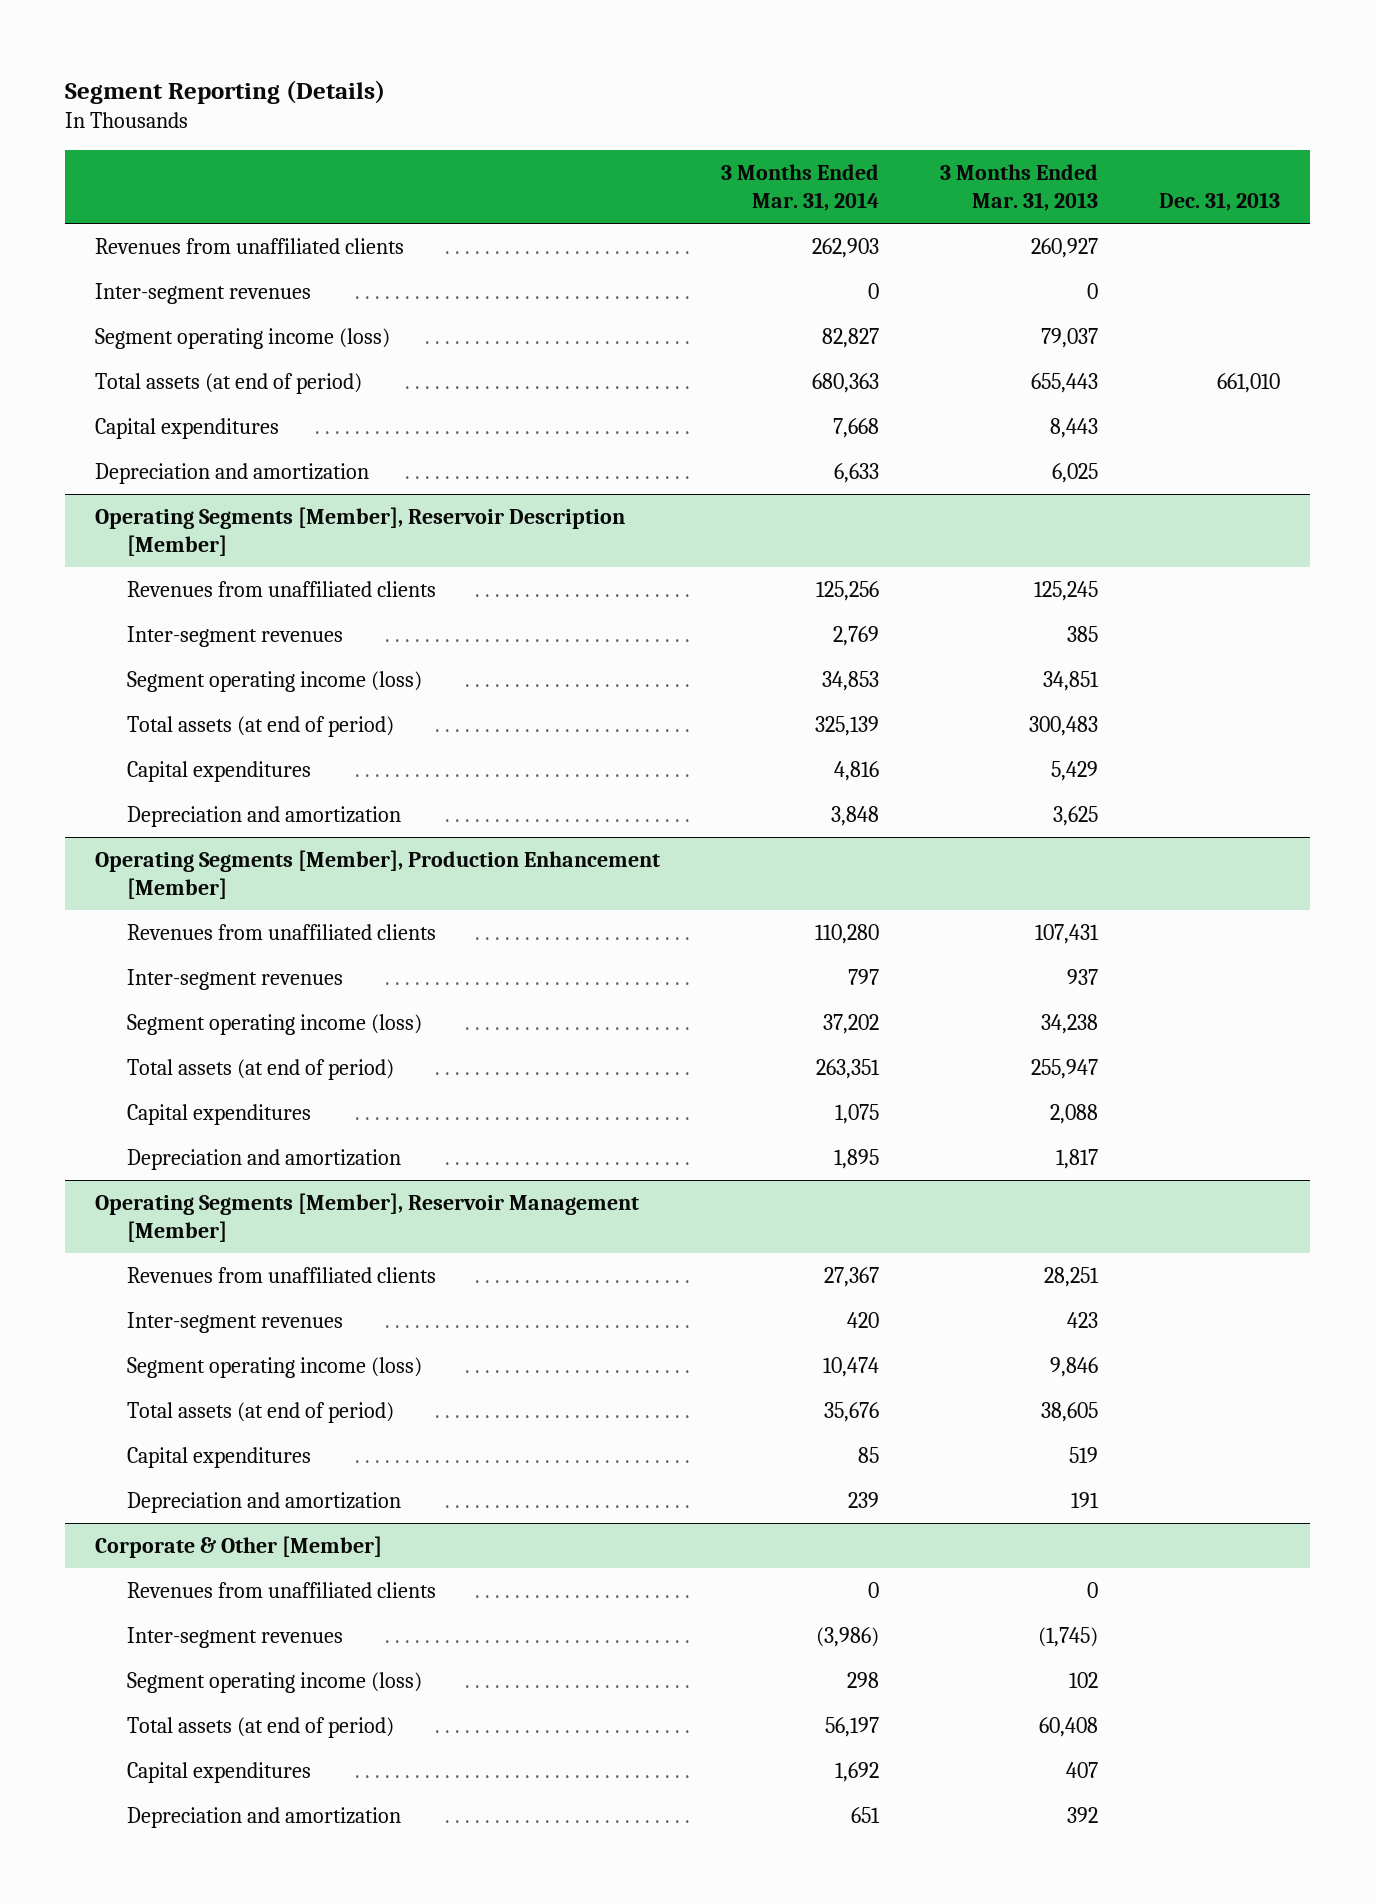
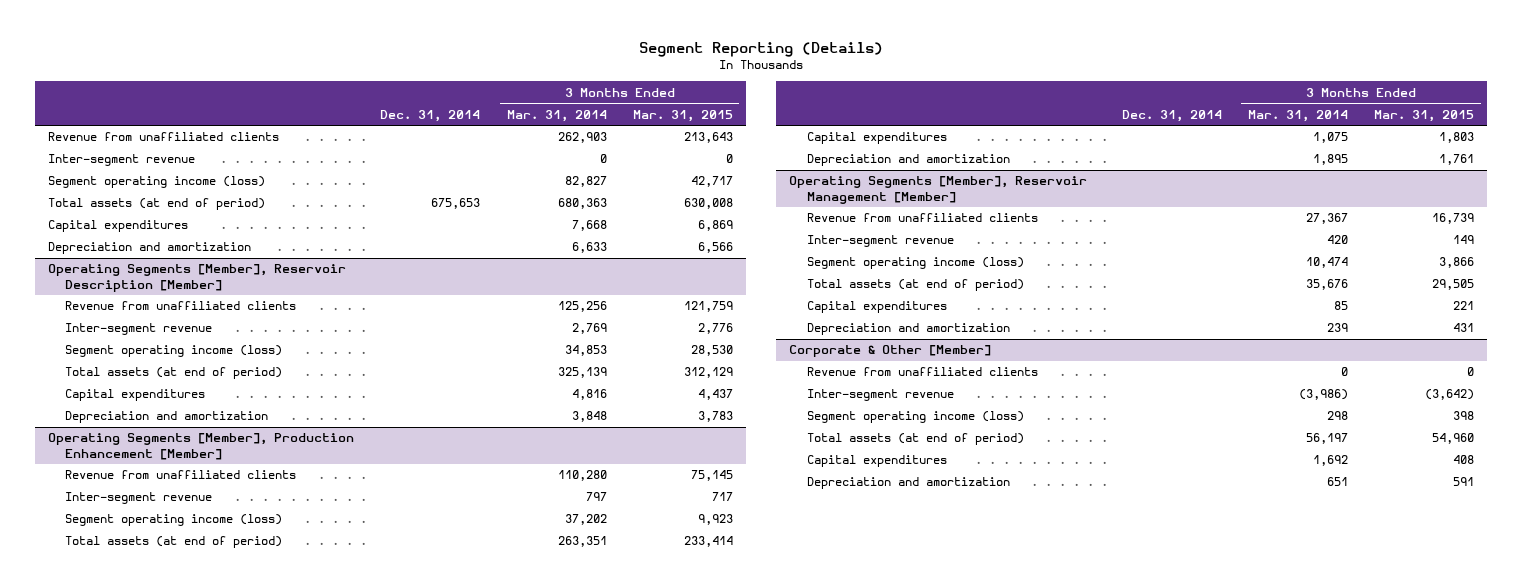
- | 3 Months Ended Mar. 31, 2014 | 3 Months Ended Mar. 31, 2013 | Dec. 31, 2013
+ | Dec. 31, 2014 | 3 Months Ended Mar. 31, 2014 | 3 Months Ended Mar. 31, 2015
- Revenues from unaffiliated clients | 262,903 | 260,927 |
- Inter-segment revenues | 0 | 0 |
+ Revenue from unaffiliated clients | | 262,903 | 213,643
+ Inter-segment revenue | | 0 | 0
@ Operating Segments [Member], Reservoir Description [Member]
- Revenues from unaffiliated clients | 125,256 | 125,245 |
- Inter-segment revenues | 2,769 | 385 |
+ Revenue from unaffiliated clients | | 125,256 | 121,759
+ Inter-segment revenue | | 2,769 | 2,776
@ Operating Segments [Member], Production Enhancement [Member]
- Revenues from unaffiliated clients | 110,280 | 107,431 |
- Inter-segment revenues | 797 | 937 |
+ Revenue from unaffiliated clients | | 110,280 | 75,145
+ Inter-segment revenue | | 797 | 717
@ Operating Segments [Member], Reservoir Management [Member]
- Revenues from unaffiliated clients | 27,367 | 28,251 |
- Inter-segment revenues | 420 | 423 |
+ Revenue from unaffiliated clients | | 27,367 | 16,739
+ Inter-segment revenue | | 420 | 149
@ Corporate & Other [Member]
- Revenues from unaffiliated clients | 0 | 0 |
- Inter-segment revenues | (3,986) | (1,745) |
+ Revenue from unaffiliated clients | | 0 | 0
+ Inter-segment revenue | | (3,986) | (3,642)

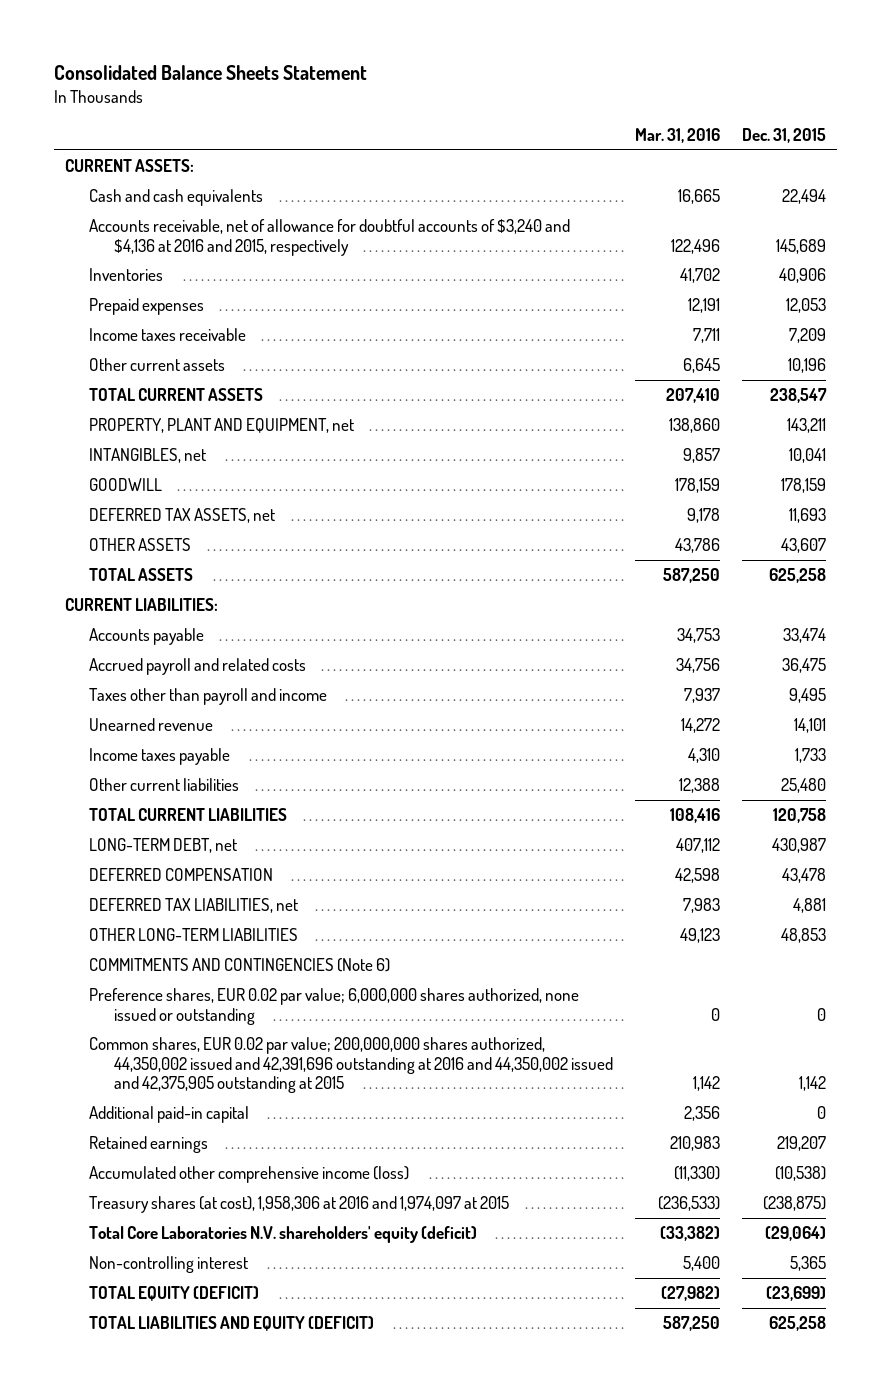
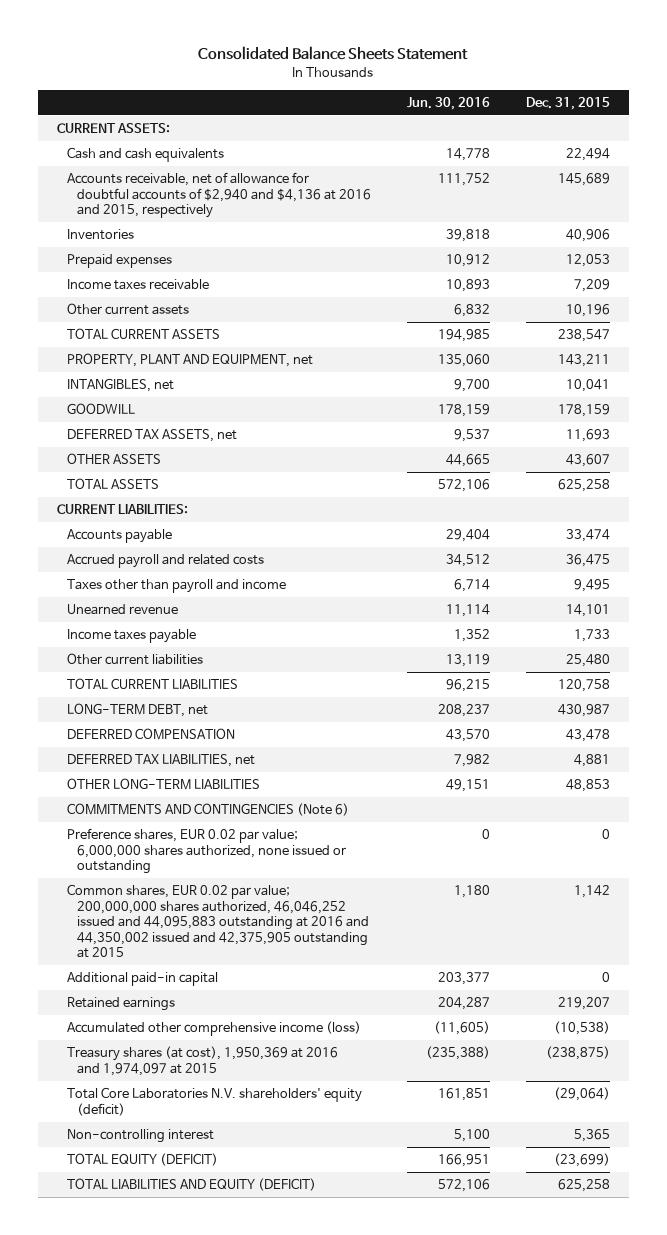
- | Mar. 31, 2016 | Dec. 31, 2015
+ | Jun. 30, 2016 | Dec. 31, 2015
- Accounts receivable, net of allowance for doubtful accounts of $3,240 and $4,136 at 2016 and 2015, respectively | 122,496 | 145,689
+ Accounts receivable, net of allowance for doubtful accounts of $2,940 and $4,136 at 2016 and 2015, respectively | 111,752 | 145,689
- Common shares, EUR 0.02 par value; 200,000,000 shares authorized, 44,350,002 issued and 42,391,696 outstanding at 2016 and 44,350,002 issued and 42,375,905 outstanding at 2015 | 1,142 | 1,142
+ Common shares, EUR 0.02 par value; 200,000,000 shares authorized, 46,046,252 issued and 44,095,883 outstanding at 2016 and 44,350,002 issued and 42,375,905 outstanding at 2015 | 1,180 | 1,142
- Treasury shares (at cost), 1,958,306 at 2016 and 1,974,097 at 2015 | (236,533) | (238,875)
+ Treasury shares (at cost), 1,950,369 at 2016 and 1,974,097 at 2015 | (235,388) | (238,875)

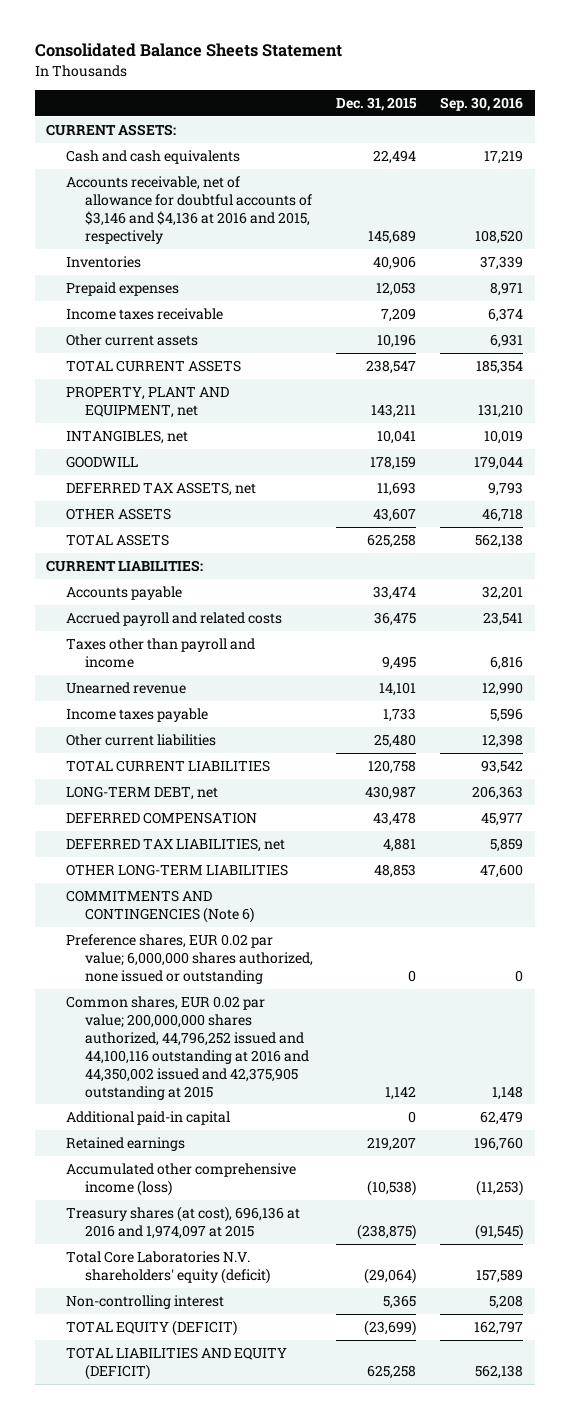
- | Jun. 30, 2016 | Dec. 31, 2015
+ | Dec. 31, 2015 | Sep. 30, 2016
- Accounts receivable, net of allowance for doubtful accounts of $2,940 and $4,136 at 2016 and 2015, respectively | 111,752 | 145,689
+ Accounts receivable, net of allowance for doubtful accounts of $3,146 and $4,136 at 2016 and 2015, respectively | 145,689 | 108,520
- Common shares, EUR 0.02 par value; 200,000,000 shares authorized, 46,046,252 issued and 44,095,883 outstanding at 2016 and 44,350,002 issued and 42,375,905 outstanding at 2015 | 1,180 | 1,142
+ Common shares, EUR 0.02 par value; 200,000,000 shares authorized, 44,796,252 issued and 44,100,116 outstanding at 2016 and 44,350,002 issued and 42,375,905 outstanding at 2015 | 1,142 | 1,148
- Treasury shares (at cost), 1,950,369 at 2016 and 1,974,097 at 2015 | (235,388) | (238,875)
+ Treasury shares (at cost), 696,136 at 2016 and 1,974,097 at 2015 | (238,875) | (91,545)

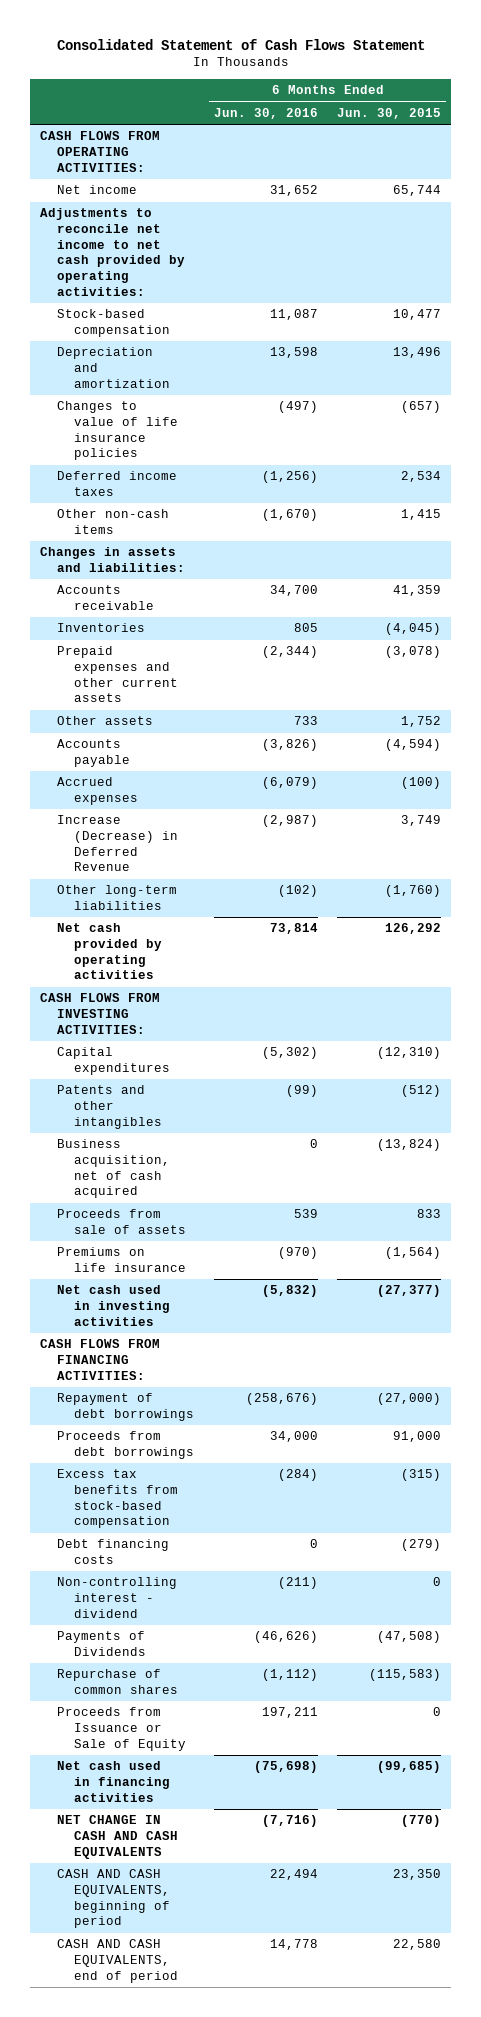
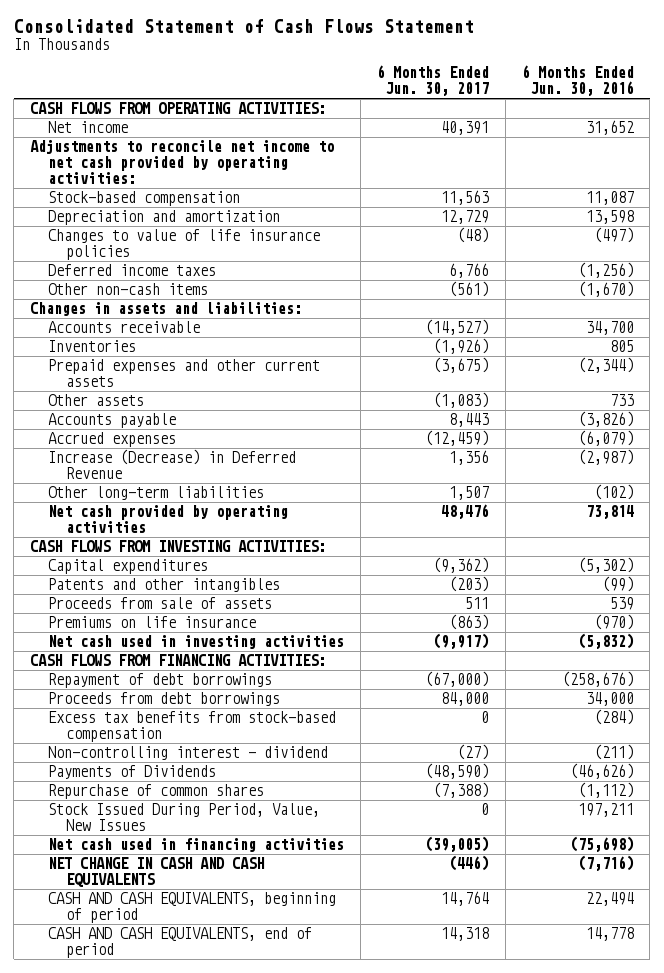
- | 6 Months Ended Jun. 30, 2016 | 6 Months Ended Jun. 30, 2015
+ | 6 Months Ended Jun. 30, 2017 | 6 Months Ended Jun. 30, 2016
- Business acquisition, net of cash acquired | 0 | (13,824)
- Debt financing costs | 0 | (279)
- Proceeds from Issuance or Sale of Equity | 197,211 | 0
+ Stock Issued During Period, Value, New Issues | 0 | 197,211

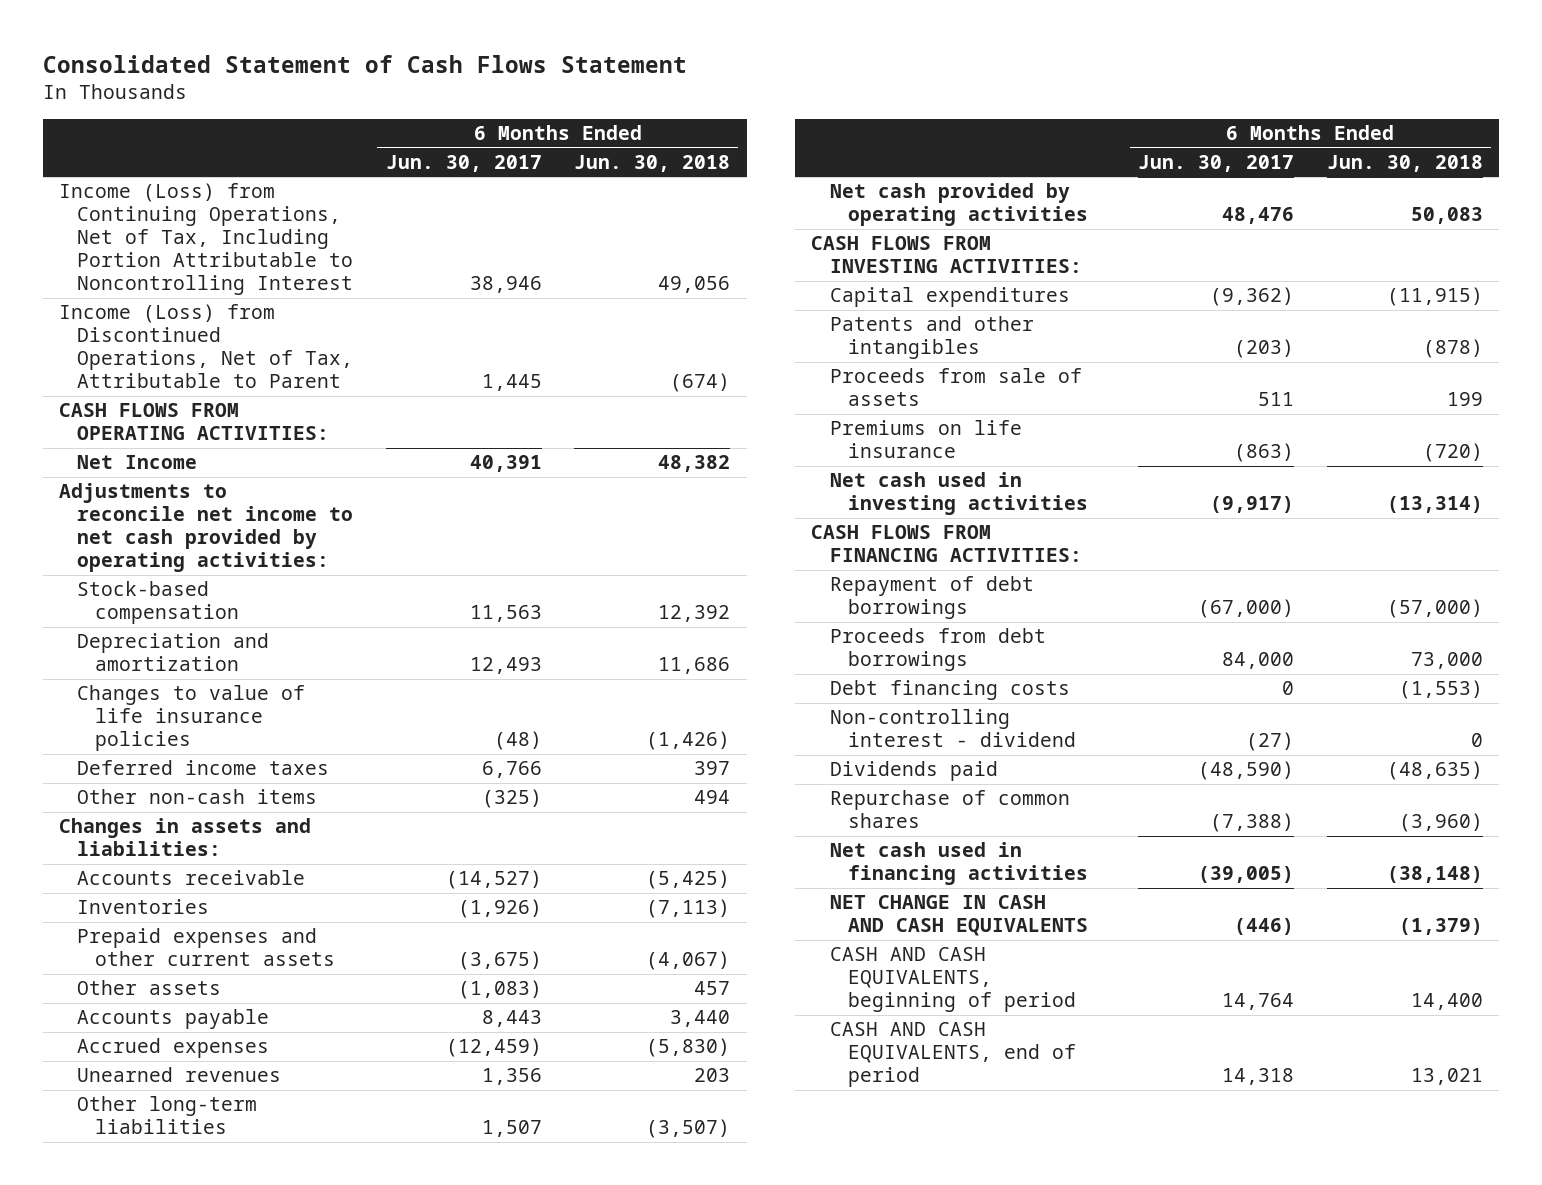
- | 6 Months Ended Jun. 30, 2017 | 6 Months Ended Jun. 30, 2016
+ | 6 Months Ended Jun. 30, 2017 | 6 Months Ended Jun. 30, 2018
+ Income (Loss) from Continuing Operations, Net of Tax, Including Portion Attributable to Noncontrolling Interest | 38,946 | 49,056
+ Income (Loss) from Discontinued Operations, Net of Tax, Attributable to Parent | 1,445 | (674)
- Net income | 40,391 | 31,652
+ Net Income | 40,391 | 48,382
- Depreciation and amortization | 12,729 | 13,598
+ Depreciation and amortization | 12,493 | 11,686
- Other non-cash items | (561) | (1,670)
+ Other non-cash items | (325) | 494
- Increase (Decrease) in Deferred Revenue | 1,356 | (2,987)
+ Unearned revenues | 1,356 | 203
- Excess tax benefits from stock-based compensation | 0 | (284)
+ Debt financing costs | 0 | (1,553)
- Payments of Dividends | (48,590) | (46,626)
+ Dividends paid | (48,590) | (48,635)
- Stock Issued During Period, Value, New Issues | 0 | 197,211

